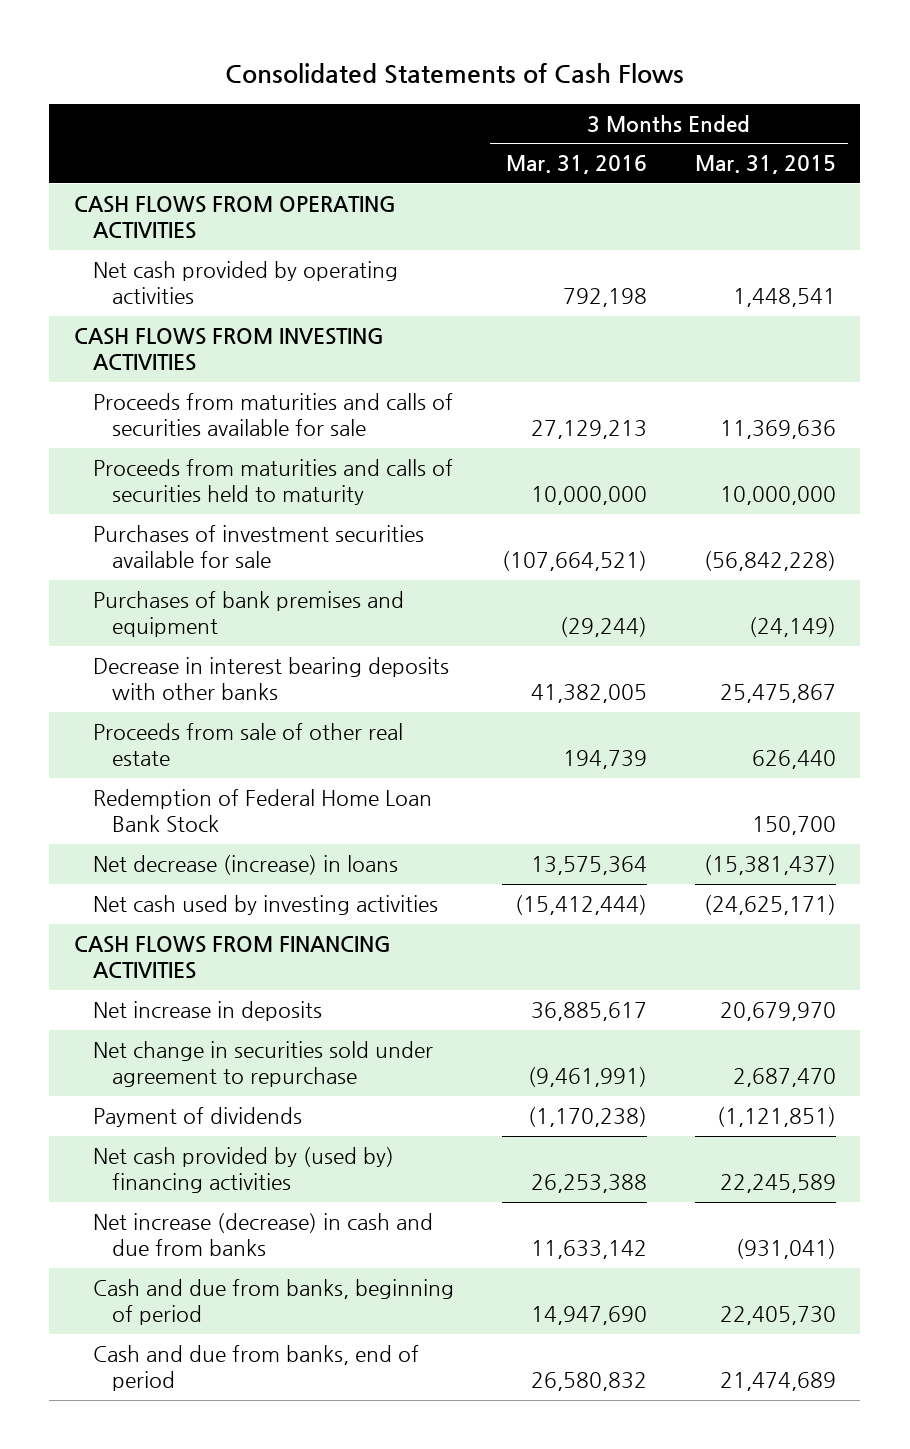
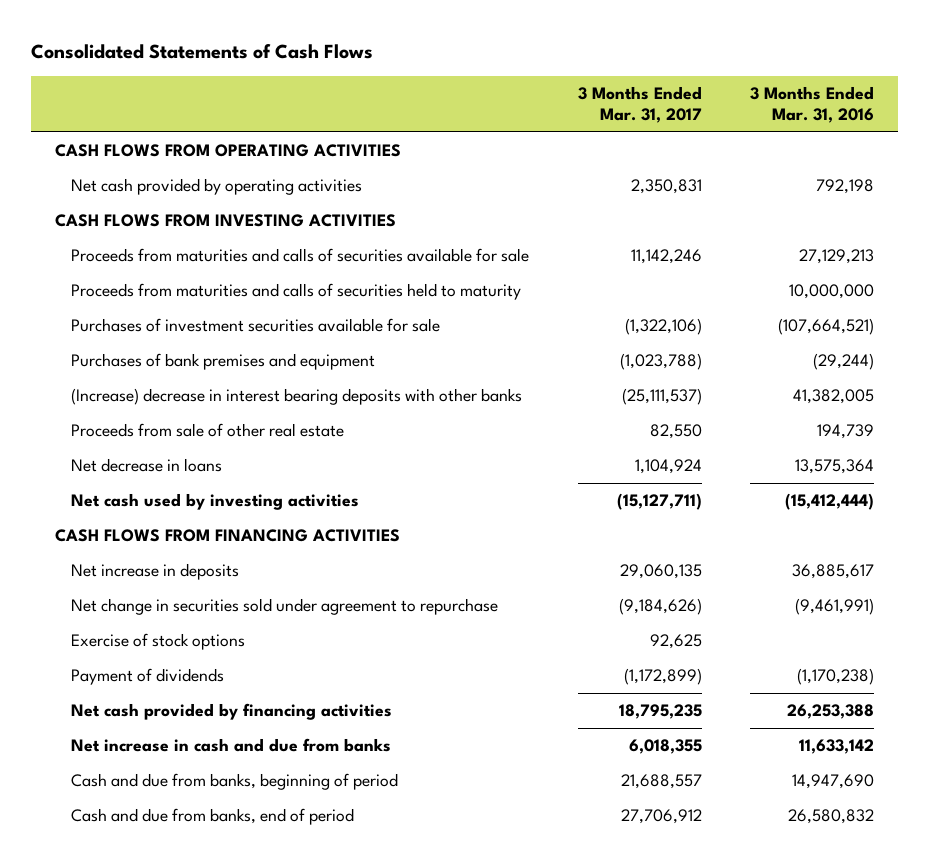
- | 3 Months Ended Mar. 31, 2016 | 3 Months Ended Mar. 31, 2015
+ | 3 Months Ended Mar. 31, 2017 | 3 Months Ended Mar. 31, 2016
- Decrease in interest bearing deposits with other banks | 41,382,005 | 25,475,867
+ (Increase) decrease in interest bearing deposits with other banks | (25,111,537) | 41,382,005
- Redemption of Federal Home Loan Bank Stock | | 150,700
- Net decrease (increase) in loans | 13,575,364 | (15,381,437)
+ Net decrease in loans | 1,104,924 | 13,575,364
+ Exercise of stock options | 92,625 |
- Net cash provided by (used by) financing activities | 26,253,388 | 22,245,589
- Net increase (decrease) in cash and due from banks | 11,633,142 | (931,041)
+ Net cash provided by financing activities | 18,795,235 | 26,253,388
+ Net increase in cash and due from banks | 6,018,355 | 11,633,142

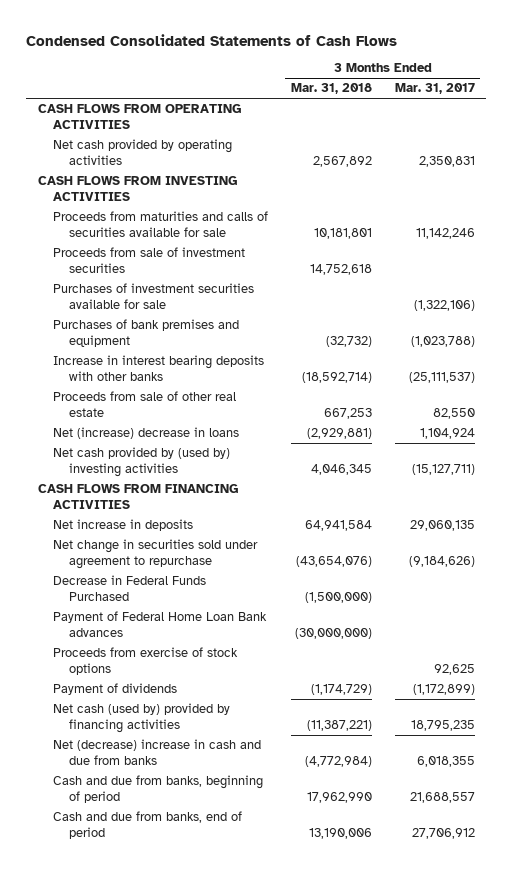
- Consolidated Statements of Cash Flows
+ Condensed Consolidated Statements of Cash Flows
- | 3 Months Ended Mar. 31, 2017 | 3 Months Ended Mar. 31, 2016
+ | 3 Months Ended Mar. 31, 2018 | 3 Months Ended Mar. 31, 2017
- Proceeds from maturities and calls of securities held to maturity | | 10,000,000
+ Proceeds from sale of investment securities | 14,752,618 |
- (Increase) decrease in interest bearing deposits with other banks | (25,111,537) | 41,382,005
+ Increase in interest bearing deposits with other banks | (18,592,714) | (25,111,537)
- Net decrease in loans | 1,104,924 | 13,575,364
- Net cash used by investing activities | (15,127,711) | (15,412,444)
+ Net (increase) decrease in loans | (2,929,881) | 1,104,924
+ Net cash provided by (used by) investing activities | 4,046,345 | (15,127,711)
- Exercise of stock options | 92,625 |
+ Decrease in Federal Funds Purchased | (1,500,000) |
+ Payment of Federal Home Loan Bank advances | (30,000,000) |
+ Proceeds from exercise of stock options | | 92,625
- Net cash provided by financing activities | 18,795,235 | 26,253,388
- Net increase in cash and due from banks | 6,018,355 | 11,633,142
+ Net cash (used by) provided by financing activities | (11,387,221) | 18,795,235
+ Net (decrease) increase in cash and due from banks | (4,772,984) | 6,018,355

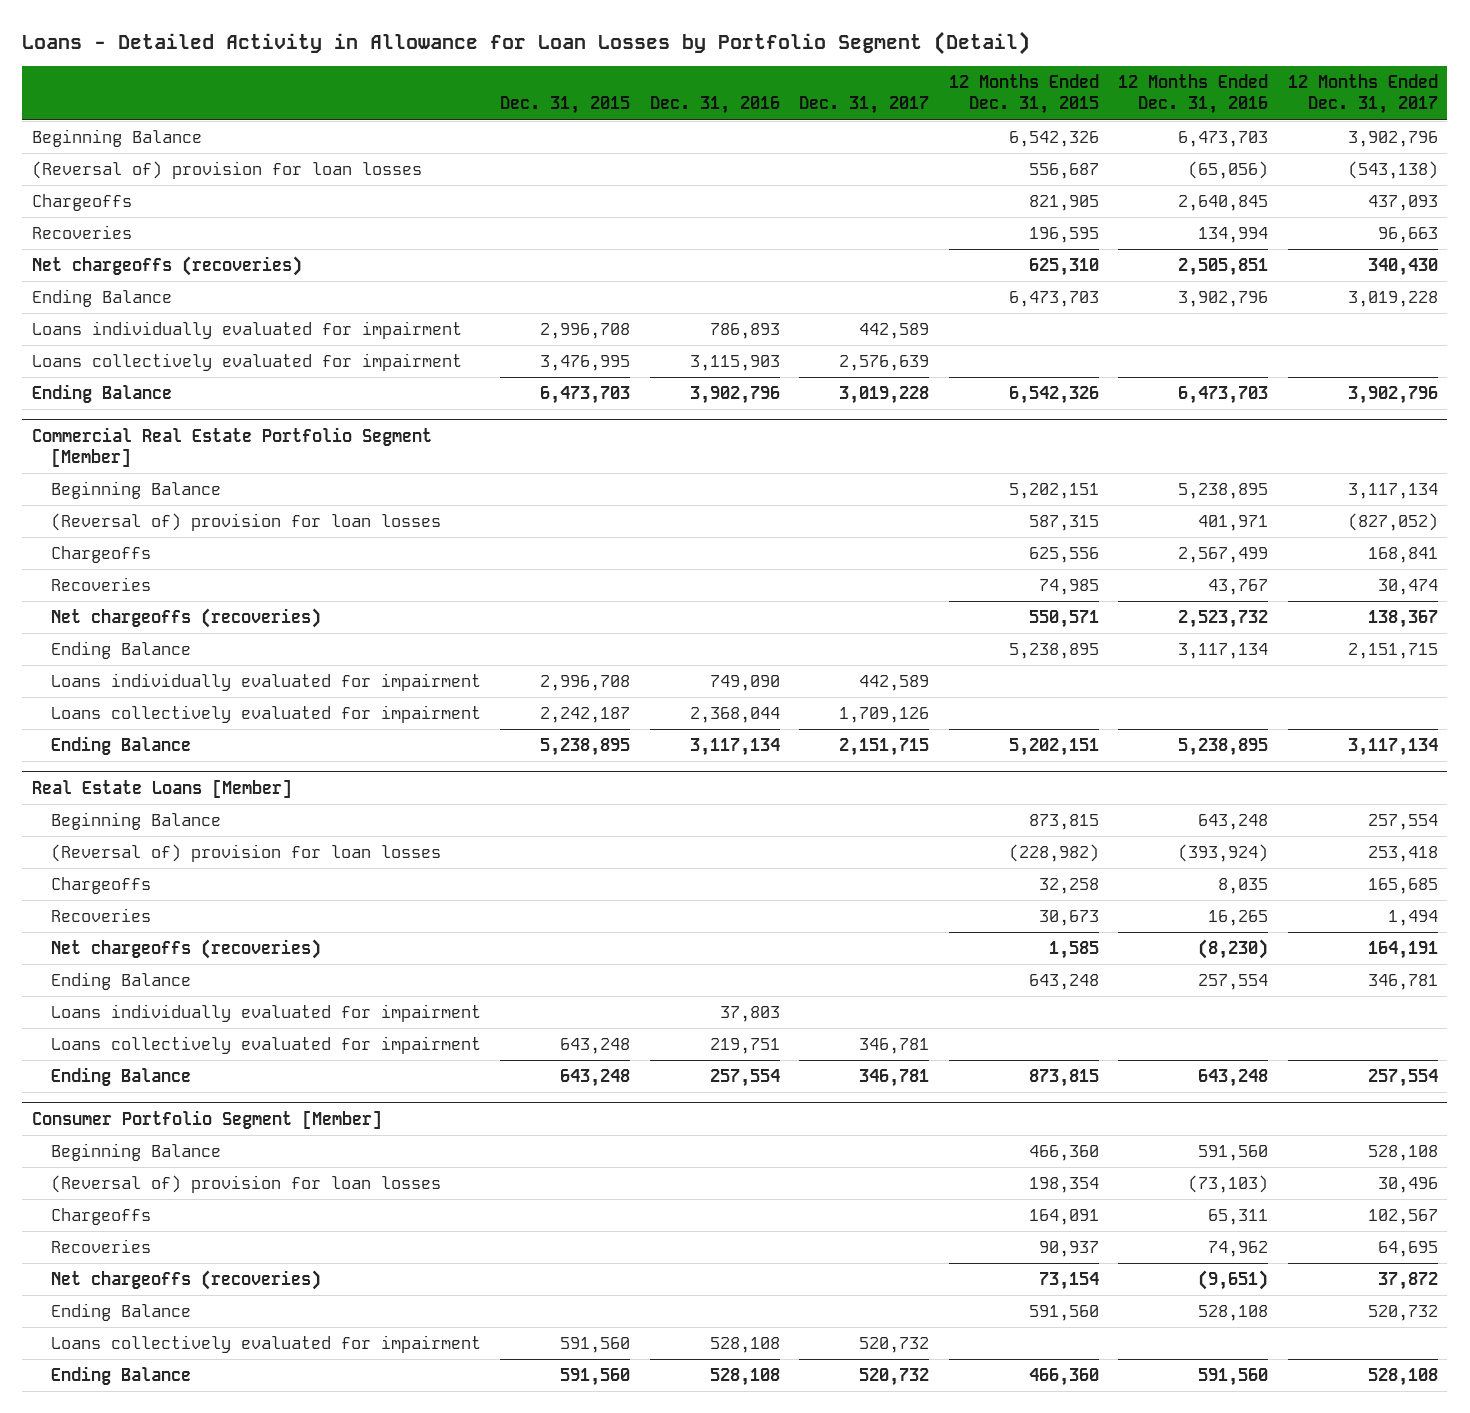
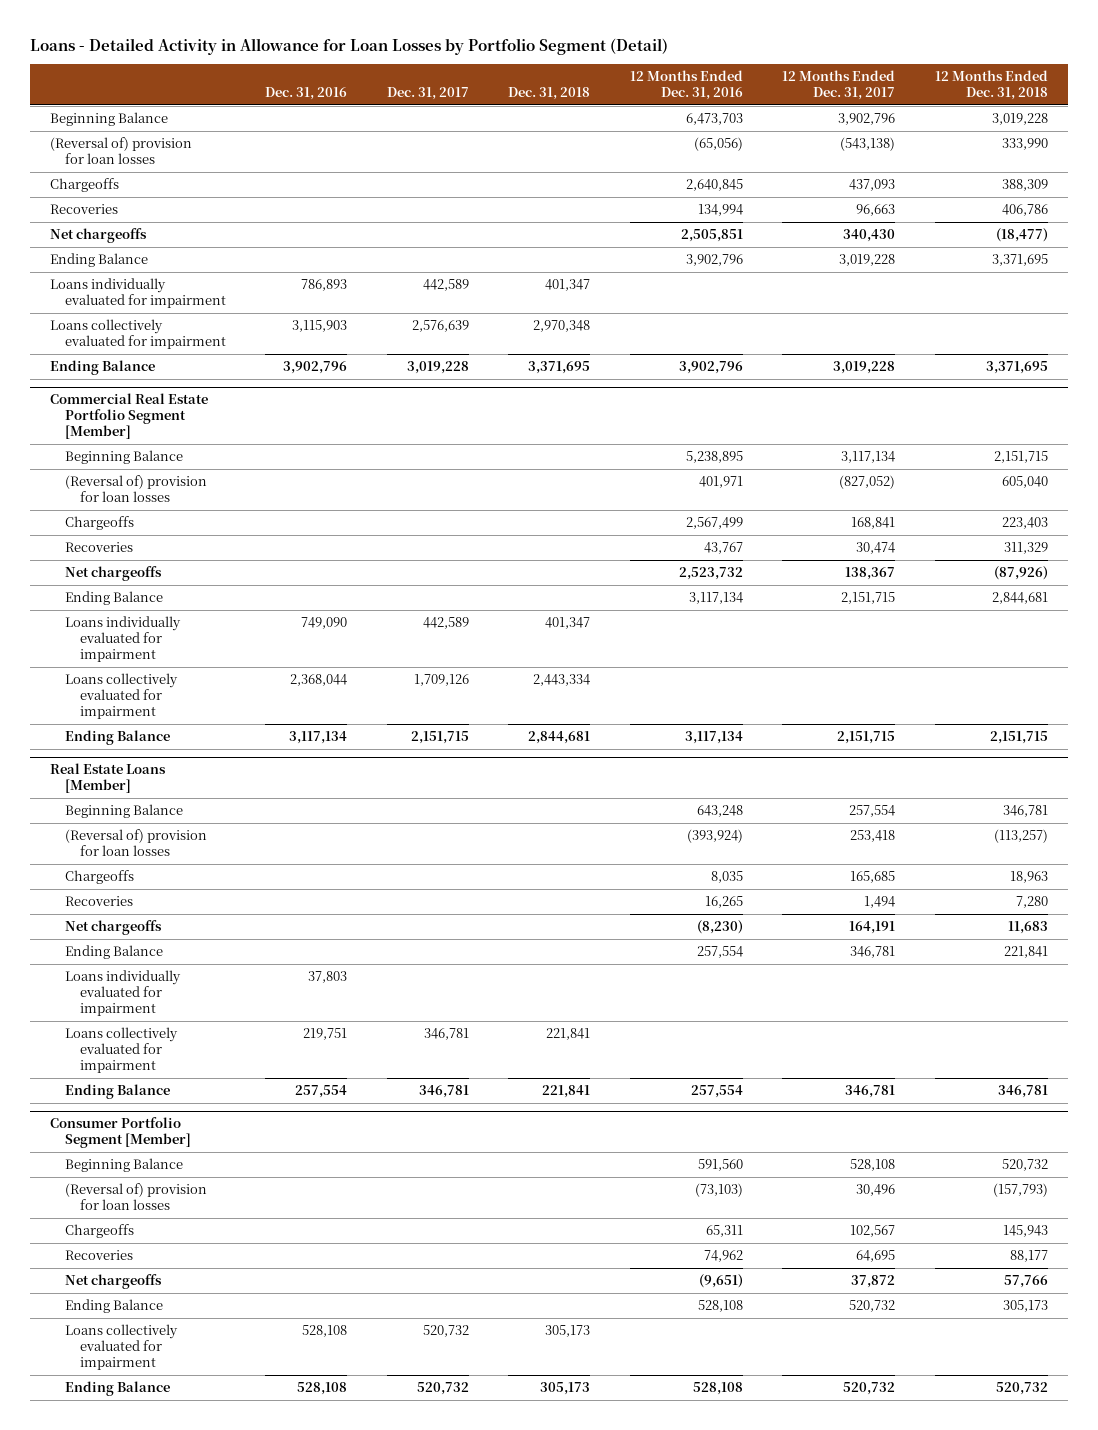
- | Dec. 31, 2015 | Dec. 31, 2016 | Dec. 31, 2017 | 12 Months Ended Dec. 31, 2015 | 12 Months Ended Dec. 31, 2016 | 12 Months Ended Dec. 31, 2017
+ | Dec. 31, 2016 | Dec. 31, 2017 | Dec. 31, 2018 | 12 Months Ended Dec. 31, 2016 | 12 Months Ended Dec. 31, 2017 | 12 Months Ended Dec. 31, 2018
- Net chargeoffs (recoveries) | | | | 625,310 | 2,505,851 | 340,430
+ Net chargeoffs | | | | 2,505,851 | 340,430 | (18,477)
- Ending Balance | 6,473,703 | 3,902,796 | 3,019,228 | 6,542,326 | 6,473,703 | 3,902,796
+ Ending Balance | 3,902,796 | 3,019,228 | 3,371,695 | 3,902,796 | 3,019,228 | 3,371,695
@ Commercial Real Estate Portfolio Segment [Member]
- Net chargeoffs (recoveries) | | | | 550,571 | 2,523,732 | 138,367
+ Net chargeoffs | | | | 2,523,732 | 138,367 | (87,926)
- Ending Balance | 5,238,895 | 3,117,134 | 2,151,715 | 5,202,151 | 5,238,895 | 3,117,134
+ Ending Balance | 3,117,134 | 2,151,715 | 2,844,681 | 3,117,134 | 2,151,715 | 2,151,715
@ Real Estate Loans [Member]
- Net chargeoffs (recoveries) | | | | 1,585 | (8,230) | 164,191
+ Net chargeoffs | | | | (8,230) | 164,191 | 11,683
- Ending Balance | 643,248 | 257,554 | 346,781 | 873,815 | 643,248 | 257,554
+ Ending Balance | 257,554 | 346,781 | 221,841 | 257,554 | 346,781 | 346,781
@ Consumer Portfolio Segment [Member]
- Net chargeoffs (recoveries) | | | | 73,154 | (9,651) | 37,872
+ Net chargeoffs | | | | (9,651) | 37,872 | 57,766
- Ending Balance | 591,560 | 528,108 | 520,732 | 466,360 | 591,560 | 528,108
+ Ending Balance | 528,108 | 520,732 | 305,173 | 528,108 | 520,732 | 520,732

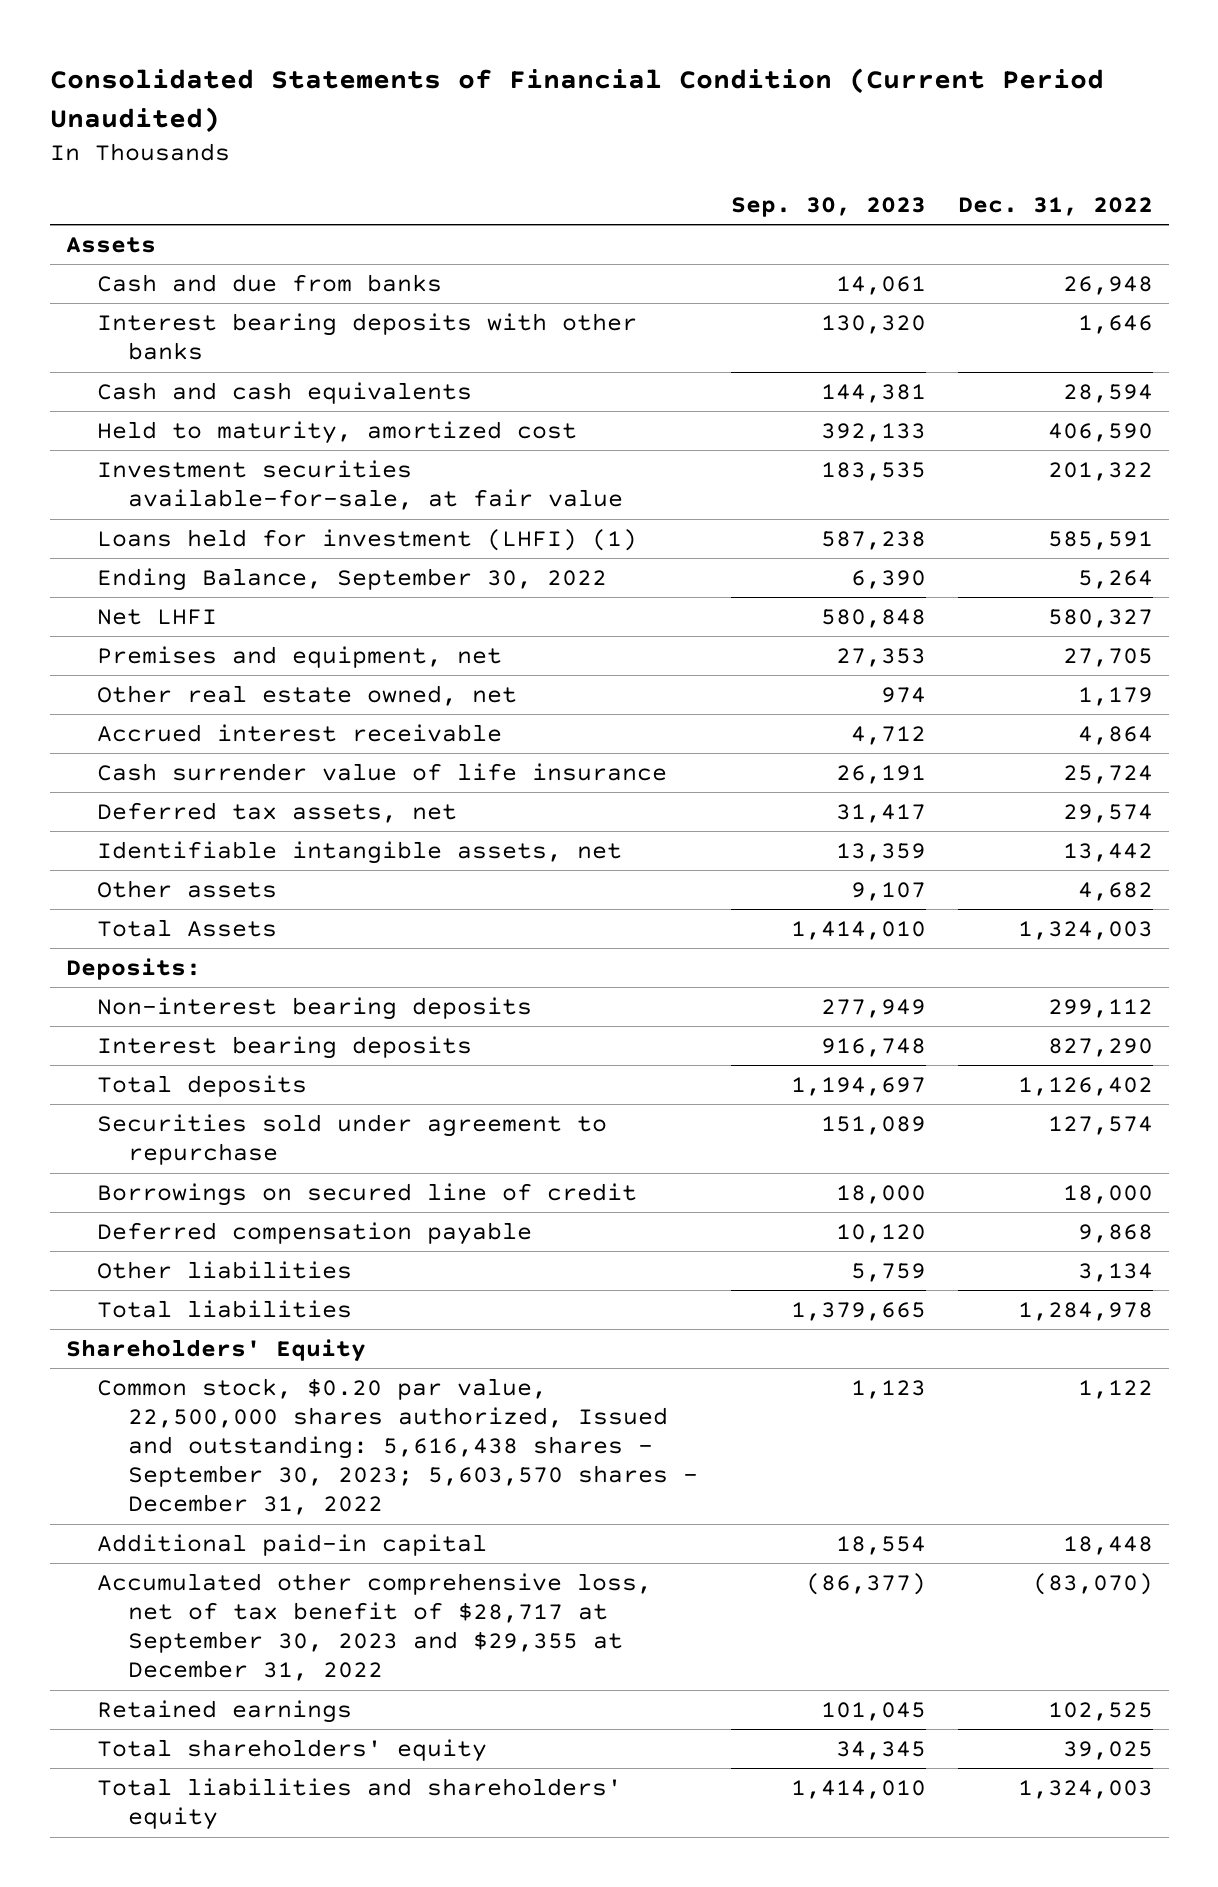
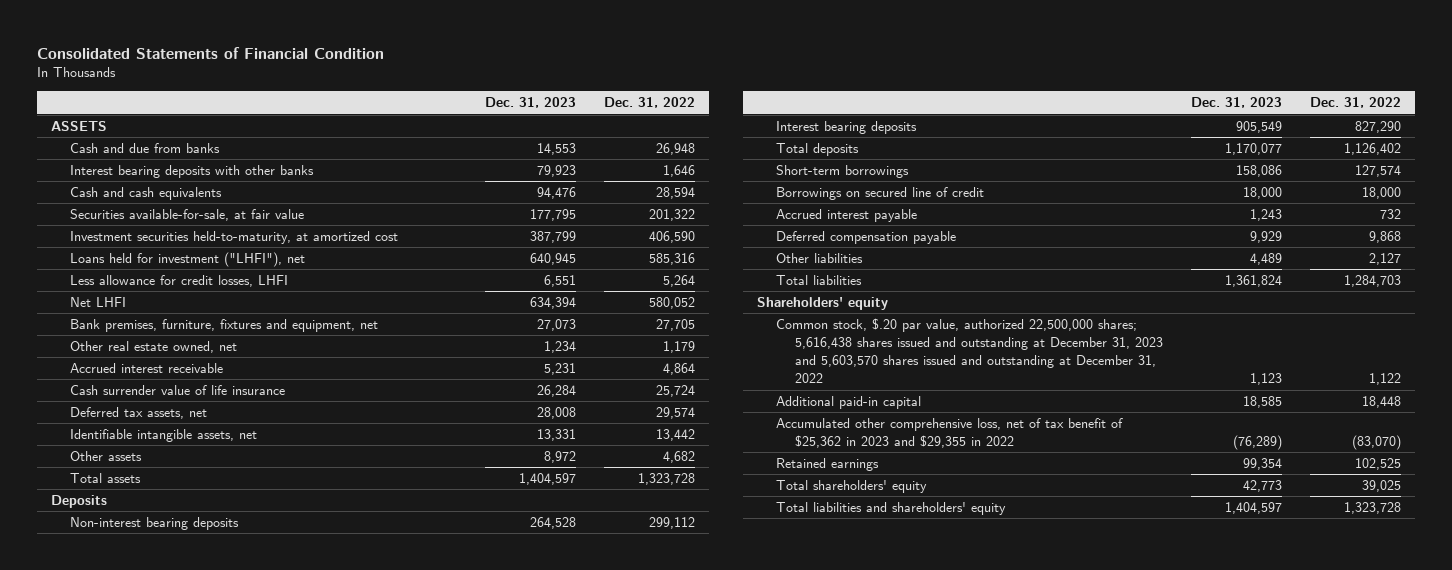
- Consolidated Statements of Financial Condition (Current Period Unaudited)
+ Consolidated Statements of Financial Condition
- | Sep. 30, 2023 | Dec. 31, 2022
+ | Dec. 31, 2023 | Dec. 31, 2022
- Assets
+ ASSETS
- Held to maturity, amortized cost | 392,133 | 406,590
- Investment securities available-for-sale, at fair value | 183,535 | 201,322
- Loans held for investment (LHFI) (1) | 587,238 | 585,591
- Ending Balance, September 30, 2022 | 6,390 | 5,264
- Net LHFI | 580,848 | 580,327
- Premises and equipment, net | 27,353 | 27,705
+ Securities available-for-sale, at fair value | 177,795 | 201,322
+ Investment securities held-to-maturity, at amortized cost | 387,799 | 406,590
+ Loans held for investment ("LHFI"), net | 640,945 | 585,316
+ Less allowance for credit losses, LHFI | 6,551 | 5,264
+ Net LHFI | 634,394 | 580,052
+ Bank premises, furniture, fixtures and equipment, net | 27,073 | 27,705
- Total Assets | 1,414,010 | 1,324,003
- Deposits:
+ Total assets | 1,404,597 | 1,323,728
+ Deposits
- Securities sold under agreement to repurchase | 151,089 | 127,574
+ Short-term borrowings | 158,086 | 127,574
+ Accrued interest payable | 1,243 | 732
- Other liabilities | 5,759 | 3,134
- Total liabilities | 1,379,665 | 1,284,978
- Shareholders' Equity
- Common stock, $0.20 par value, 22,500,000 shares authorized, Issued and outstanding: 5,616,438 shares - September 30, 2023; 5,603,570 shares - December 31, 2022 | 1,123 | 1,122
+ Other liabilities | 4,489 | 2,127
+ Total liabilities | 1,361,824 | 1,284,703
+ Shareholders' equity
+ Common stock, $.20 par value, authorized 22,500,000 shares; 5,616,438 shares issued and outstanding at December 31, 2023 and 5,603,570 shares issued and outstanding at December 31, 2022 | 1,123 | 1,122
- Accumulated other comprehensive loss, net of tax benefit of $28,717 at September 30, 2023 and $29,355 at December 31, 2022 | (86,377) | (83,070)
+ Accumulated other comprehensive loss, net of tax benefit of $25,362 in 2023 and $29,355 in 2022 | (76,289) | (83,070)
- Total liabilities and shareholders' equity | 1,414,010 | 1,324,003
+ Total liabilities and shareholders' equity | 1,404,597 | 1,323,728

